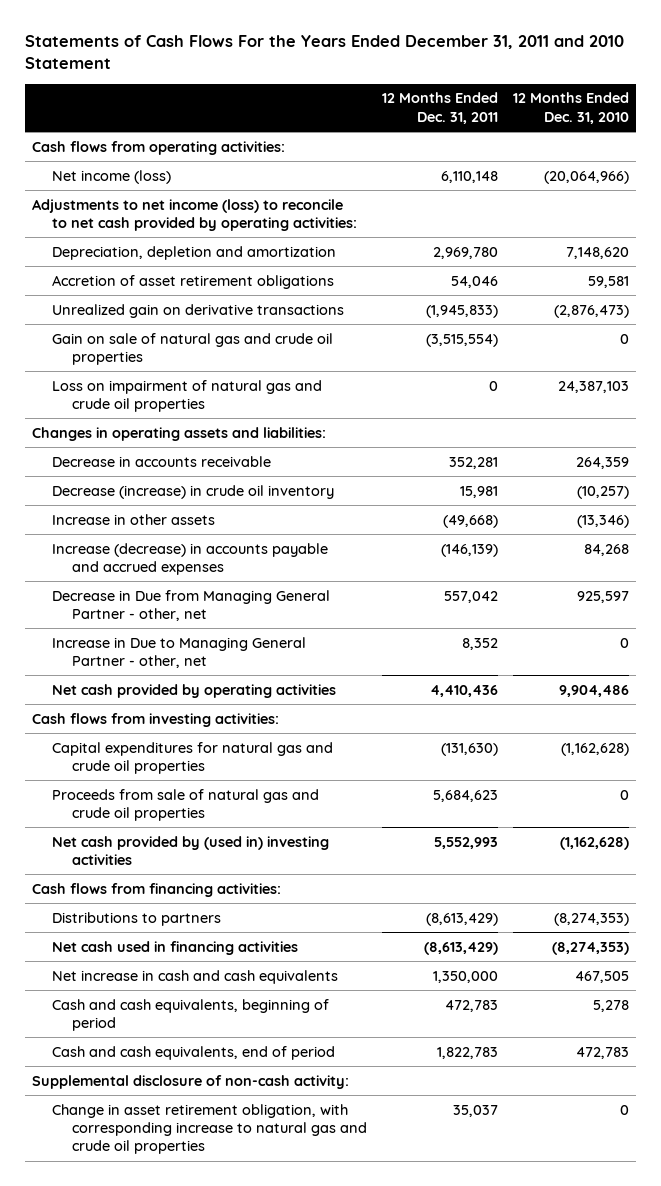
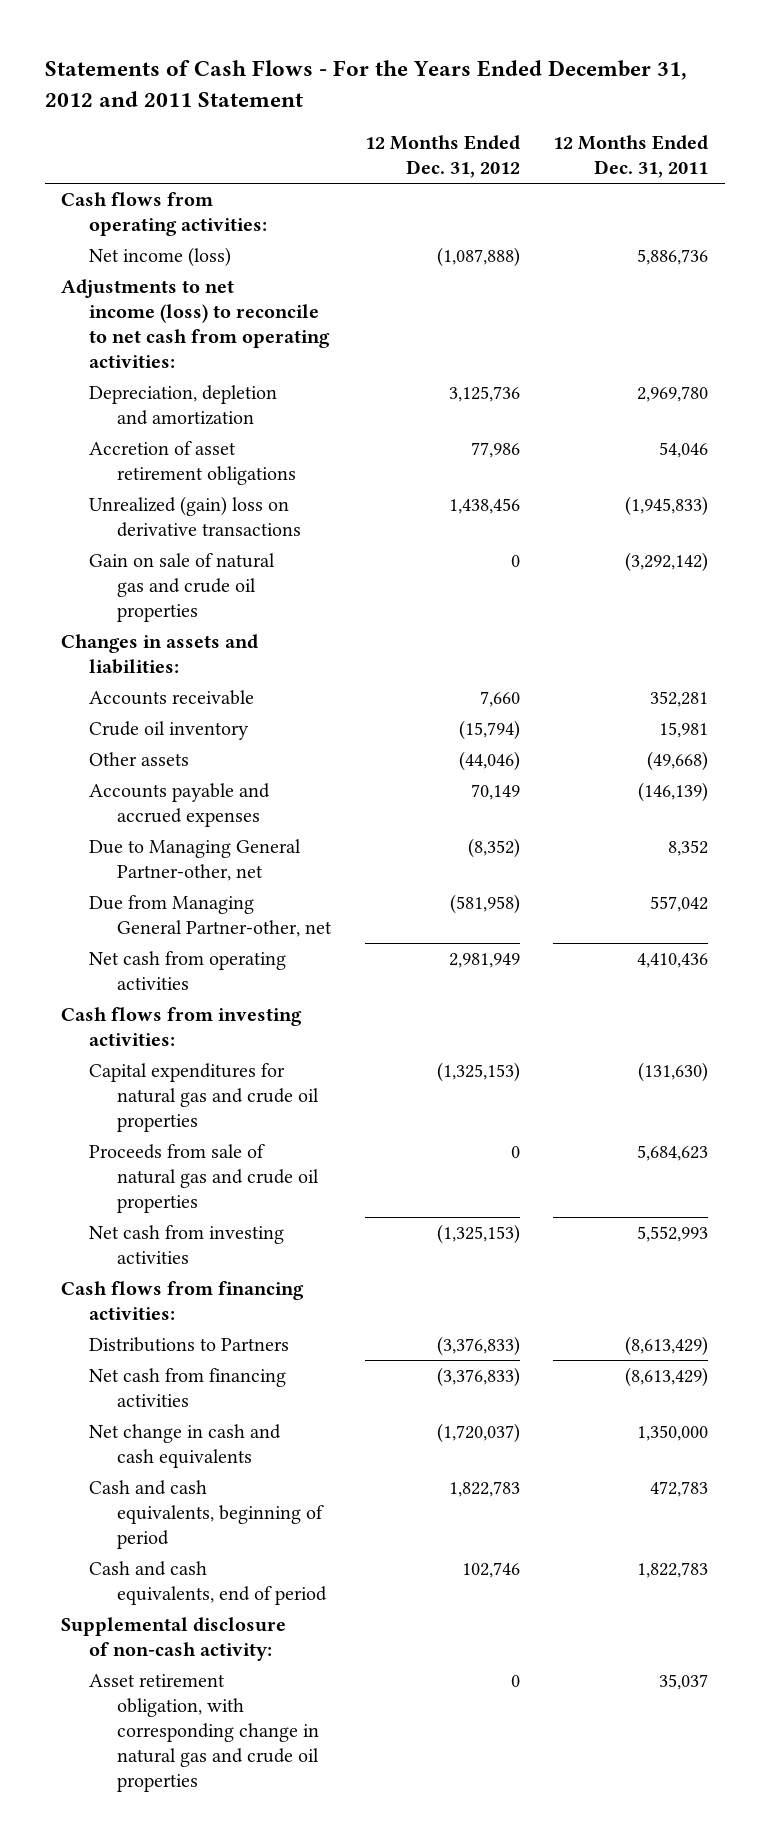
- Statements of Cash Flows For the Years Ended December 31, 2011 and 2010 Statement
+ Statements of Cash Flows - For the Years Ended December 31, 2012 and 2011 Statement
- | 12 Months Ended Dec. 31, 2011 | 12 Months Ended Dec. 31, 2010
+ | 12 Months Ended Dec. 31, 2012 | 12 Months Ended Dec. 31, 2011
- Net income (loss) | 6,110,148 | (20,064,966)
- Adjustments to net income (loss) to reconcile to net cash provided by operating activities:
+ Net income (loss) | (1,087,888) | 5,886,736
+ Adjustments to net income (loss) to reconcile to net cash from operating activities:
- Unrealized gain on derivative transactions | (1,945,833) | (2,876,473)
- Gain on sale of natural gas and crude oil properties | (3,515,554) | 0
- Loss on impairment of natural gas and crude oil properties | 0 | 24,387,103
- Changes in operating assets and liabilities:
- Decrease in accounts receivable | 352,281 | 264,359
- Decrease (increase) in crude oil inventory | 15,981 | (10,257)
- Increase in other assets | (49,668) | (13,346)
- Increase (decrease) in accounts payable and accrued expenses | (146,139) | 84,268
- Decrease in Due from Managing General Partner - other, net | 557,042 | 925,597
- Increase in Due to Managing General Partner - other, net | 8,352 | 0
- Net cash provided by operating activities | 4,410,436 | 9,904,486
+ Unrealized (gain) loss on derivative transactions | 1,438,456 | (1,945,833)
+ Gain on sale of natural gas and crude oil properties | 0 | (3,292,142)
+ Changes in assets and liabilities:
+ Accounts receivable | 7,660 | 352,281
+ Crude oil inventory | (15,794) | 15,981
+ Other assets | (44,046) | (49,668)
+ Accounts payable and accrued expenses | 70,149 | (146,139)
+ Due to Managing General Partner-other, net | (8,352) | 8,352
+ Due from Managing General Partner-other, net | (581,958) | 557,042
+ Net cash from operating activities | 2,981,949 | 4,410,436
- Net cash provided by (used in) investing activities | 5,552,993 | (1,162,628)
+ Net cash from investing activities | (1,325,153) | 5,552,993
- Distributions to partners | (8,613,429) | (8,274,353)
- Net cash used in financing activities | (8,613,429) | (8,274,353)
- Net increase in cash and cash equivalents | 1,350,000 | 467,505
+ Distributions to Partners | (3,376,833) | (8,613,429)
+ Net cash from financing activities | (3,376,833) | (8,613,429)
+ Net change in cash and cash equivalents | (1,720,037) | 1,350,000
- Change in asset retirement obligation, with corresponding increase to natural gas and crude oil properties | 35,037 | 0
+ Asset retirement obligation, with corresponding change in natural gas and crude oil properties | 0 | 35,037

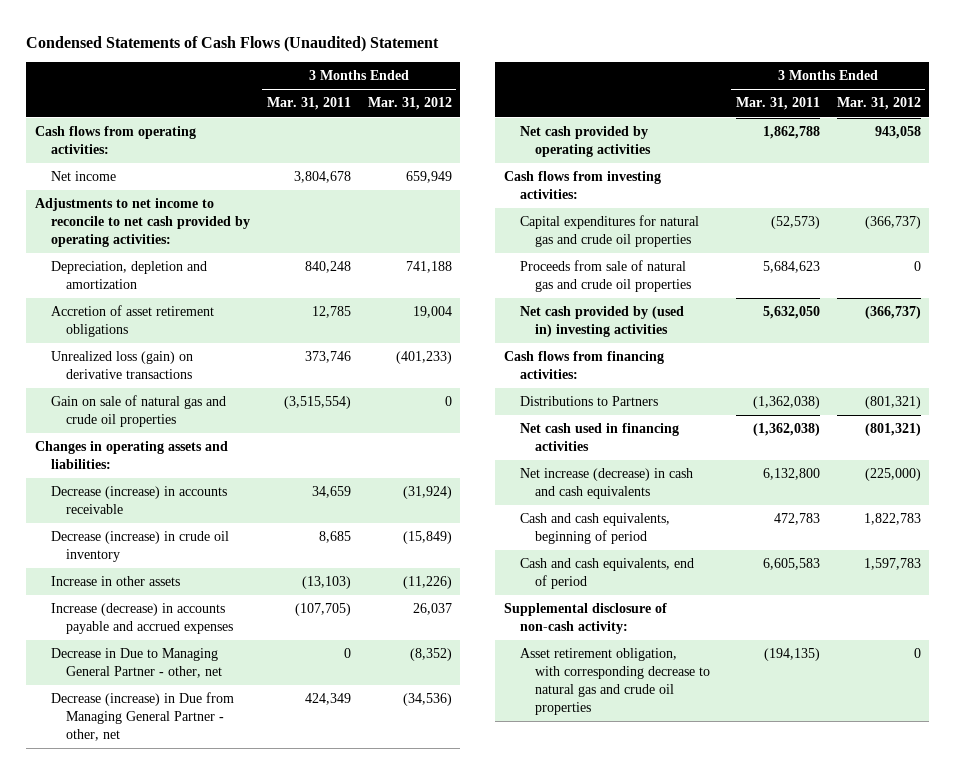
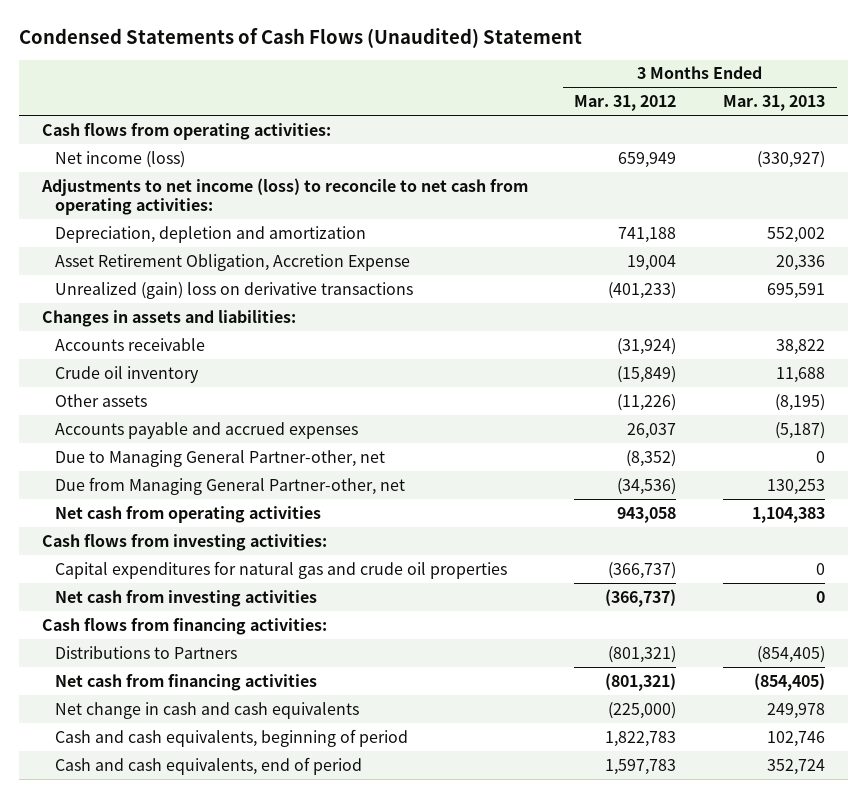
- | 3 Months Ended Mar. 31, 2011 | 3 Months Ended Mar. 31, 2012
+ | 3 Months Ended Mar. 31, 2012 | 3 Months Ended Mar. 31, 2013
- Net income | 3,804,678 | 659,949
- Adjustments to net income to reconcile to net cash provided by operating activities:
+ Net income (loss) | 659,949 | (330,927)
+ Adjustments to net income (loss) to reconcile to net cash from operating activities:
- Accretion of asset retirement obligations | 12,785 | 19,004
- Unrealized loss (gain) on derivative transactions | 373,746 | (401,233)
- Gain on sale of natural gas and crude oil properties | (3,515,554) | 0
- Changes in operating assets and liabilities:
- Decrease (increase) in accounts receivable | 34,659 | (31,924)
- Decrease (increase) in crude oil inventory | 8,685 | (15,849)
- Increase in other assets | (13,103) | (11,226)
- Increase (decrease) in accounts payable and accrued expenses | (107,705) | 26,037
- Decrease in Due to Managing General Partner - other, net | 0 | (8,352)
- Decrease (increase) in Due from Managing General Partner - other, net | 424,349 | (34,536)
- Net cash provided by operating activities | 1,862,788 | 943,058
+ Asset Retirement Obligation, Accretion Expense | 19,004 | 20,336
+ Unrealized (gain) loss on derivative transactions | (401,233) | 695,591
+ Changes in assets and liabilities:
+ Accounts receivable | (31,924) | 38,822
+ Crude oil inventory | (15,849) | 11,688
+ Other assets | (11,226) | (8,195)
+ Accounts payable and accrued expenses | 26,037 | (5,187)
+ Due to Managing General Partner-other, net | (8,352) | 0
+ Due from Managing General Partner-other, net | (34,536) | 130,253
+ Net cash from operating activities | 943,058 | 1,104,383
- Proceeds from sale of natural gas and crude oil properties | 5,684,623 | 0
- Net cash provided by (used in) investing activities | 5,632,050 | (366,737)
+ Net cash from investing activities | (366,737) | 0
- Net cash used in financing activities | (1,362,038) | (801,321)
- Net increase (decrease) in cash and cash equivalents | 6,132,800 | (225,000)
+ Net cash from financing activities | (801,321) | (854,405)
+ Net change in cash and cash equivalents | (225,000) | 249,978
- Supplemental disclosure of non-cash activity:
- Asset retirement obligation, with corresponding decrease to natural gas and crude oil properties | (194,135) | 0

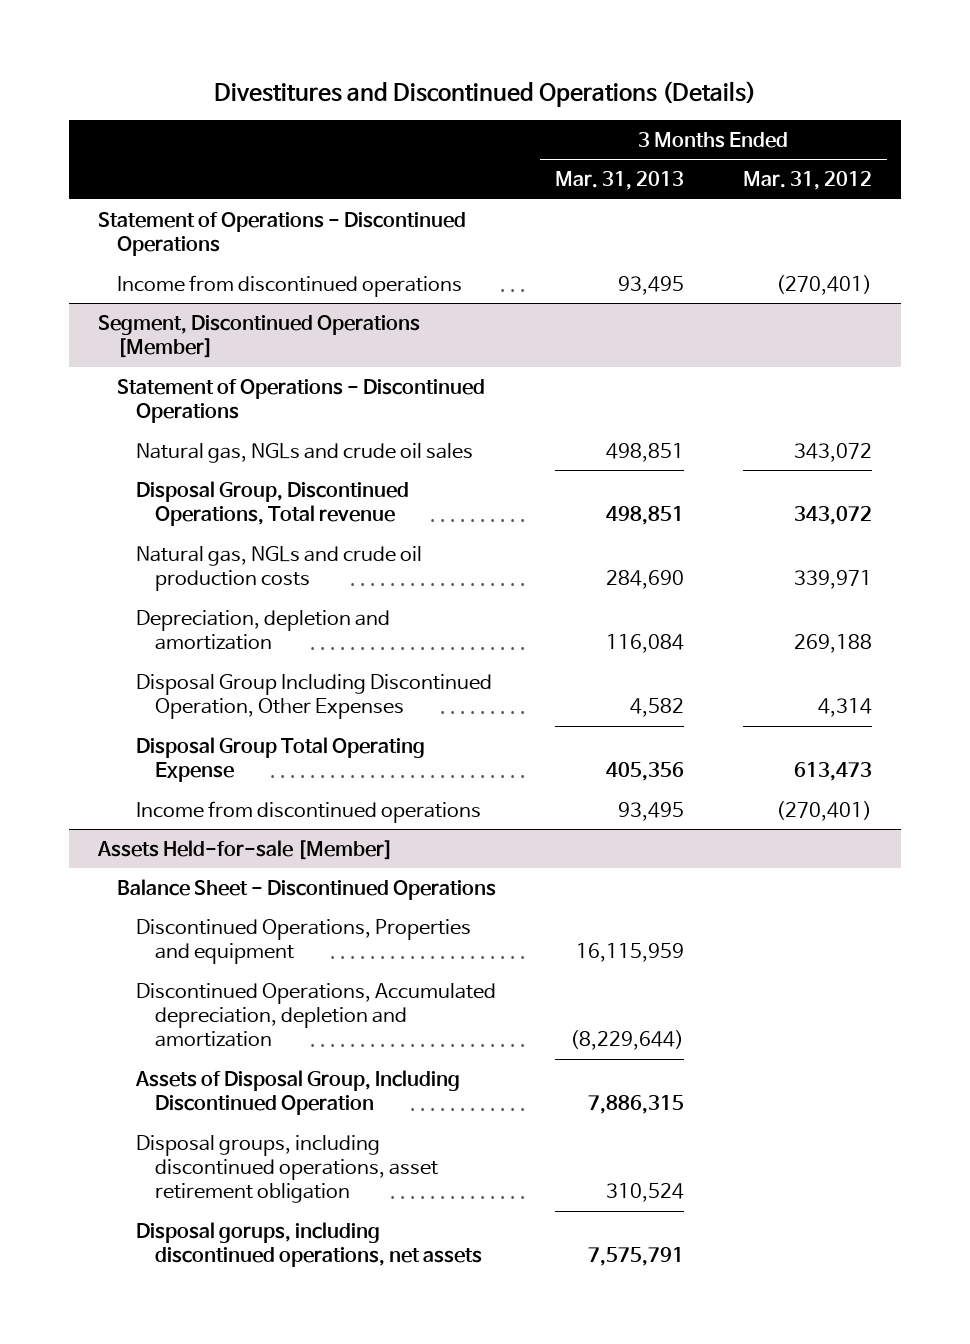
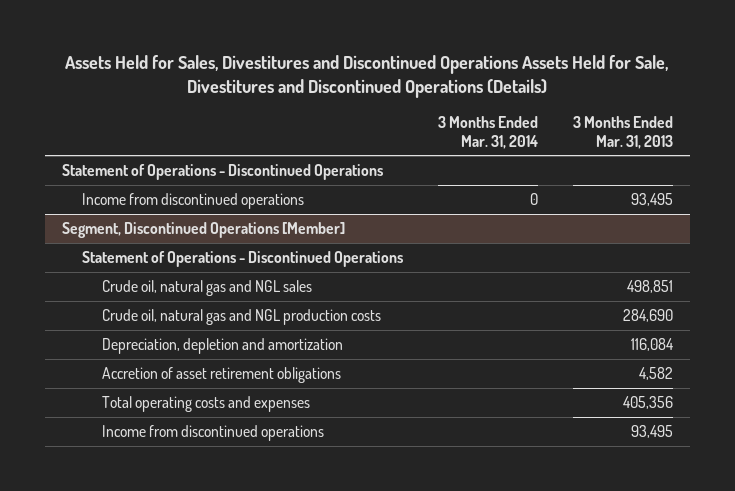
- Divestitures and Discontinued Operations (Details)
+ Assets Held for Sales, Divestitures and Discontinued Operations Assets Held for Sale, Divestitures and Discontinued Operations (Details)
- | 3 Months Ended Mar. 31, 2013 | 3 Months Ended Mar. 31, 2012
+ | 3 Months Ended Mar. 31, 2014 | 3 Months Ended Mar. 31, 2013
@ Segment, Discontinued Operations [Member]
- Natural gas, NGLs and crude oil sales | 498,851 | 343,072
- Disposal Group, Discontinued Operations, Total revenue | 498,851 | 343,072
- Natural gas, NGLs and crude oil production costs | 284,690 | 339,971
+ Crude oil, natural gas and NGL sales | | 498,851
+ Crude oil, natural gas and NGL production costs | | 284,690
- Disposal Group Including Discontinued Operation, Other Expenses | 4,582 | 4,314
- Disposal Group Total Operating Expense | 405,356 | 613,473
+ Accretion of asset retirement obligations | | 4,582
+ Total operating costs and expenses | | 405,356
- Assets Held-for-sale [Member]
- Balance Sheet - Discontinued Operations
- Discontinued Operations, Properties and equipment | 16,115,959 |
- Discontinued Operations, Accumulated depreciation, depletion and amortization | (8,229,644) |
- Assets of Disposal Group, Including Discontinued Operation | 7,886,315 |
- Disposal groups, including discontinued operations, asset retirement obligation | 310,524 |
- Disposal gorups, including discontinued operations, net assets | 7,575,791 |

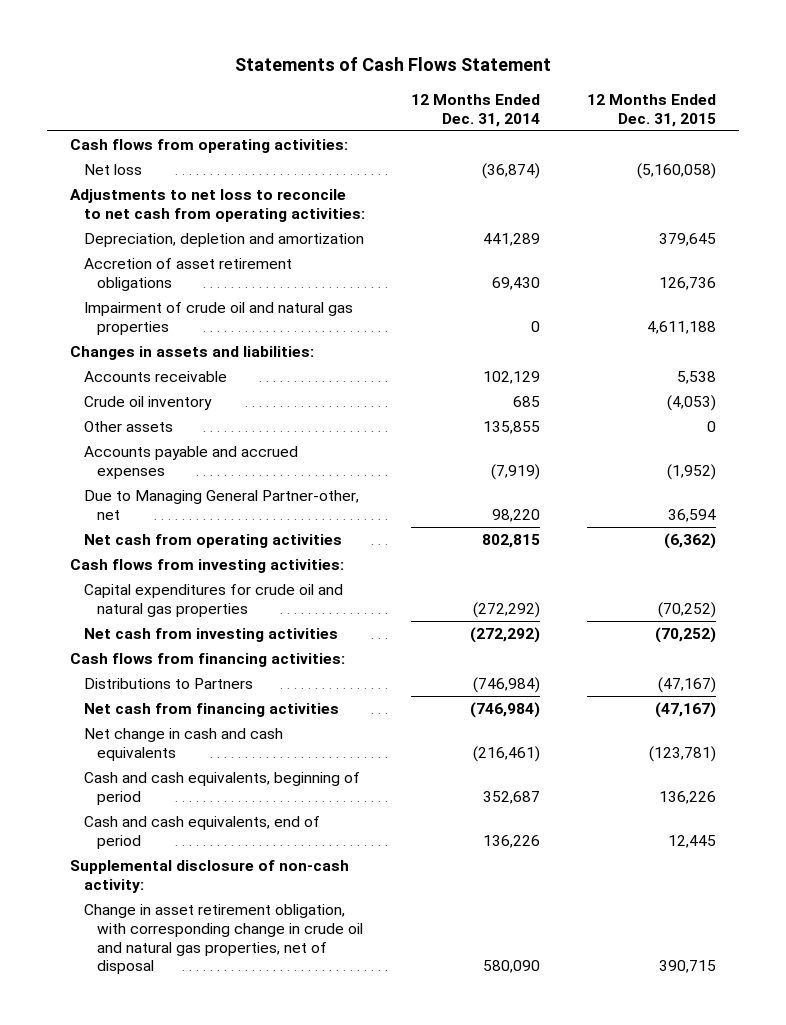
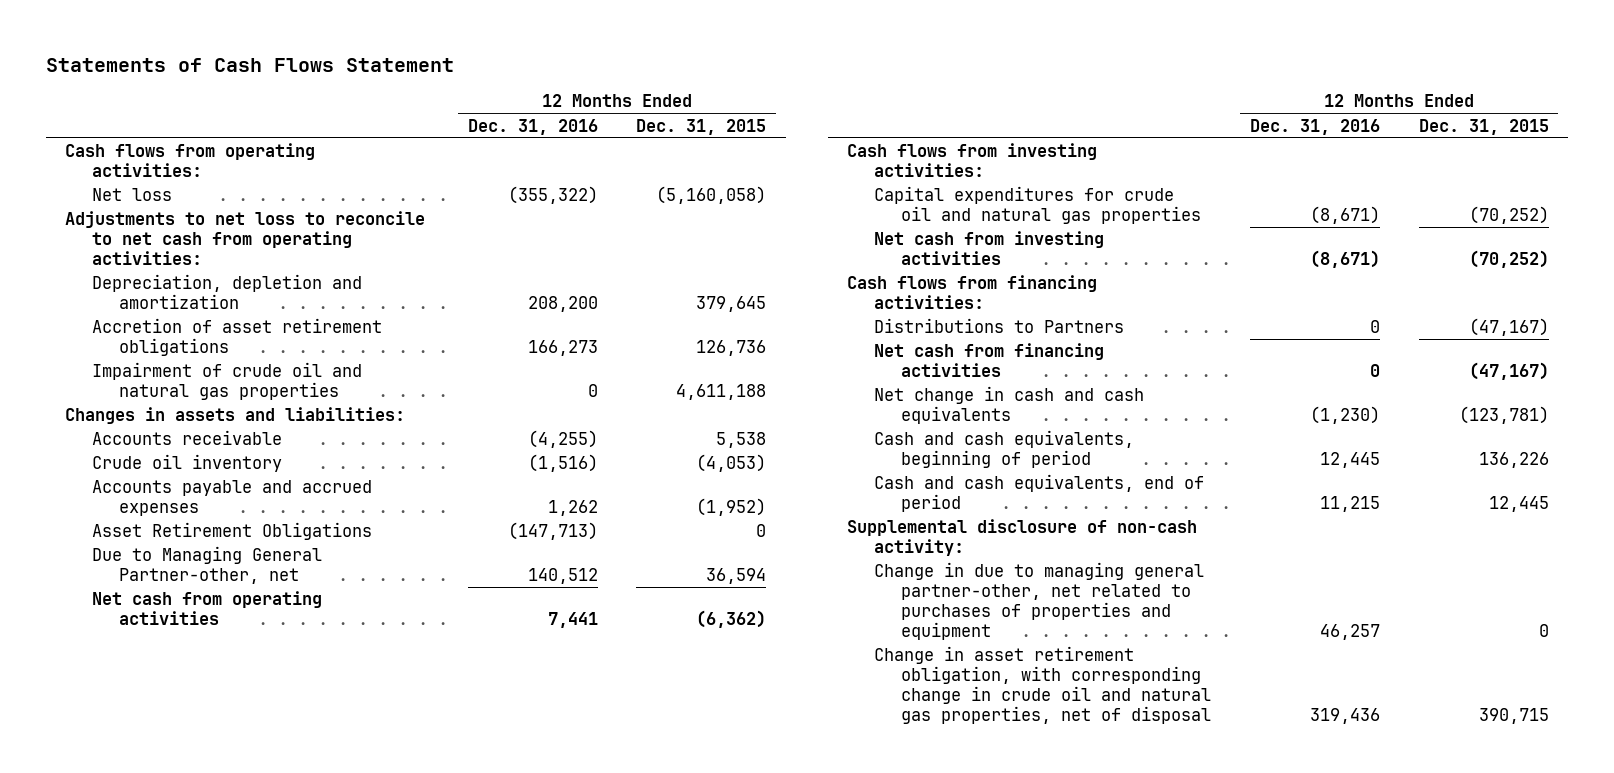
- | 12 Months Ended Dec. 31, 2014 | 12 Months Ended Dec. 31, 2015
+ | 12 Months Ended Dec. 31, 2016 | 12 Months Ended Dec. 31, 2015
- Other assets | 135,855 | 0
+ Asset Retirement Obligations | (147,713) | 0
+ Change in due to managing general partner-other, net related to purchases of properties and equipment | 46,257 | 0

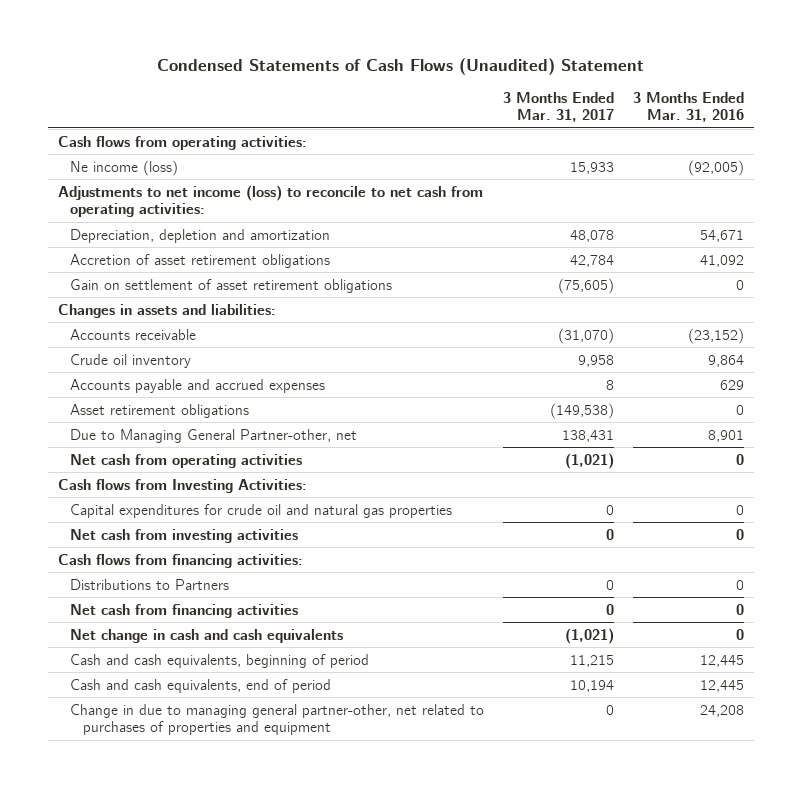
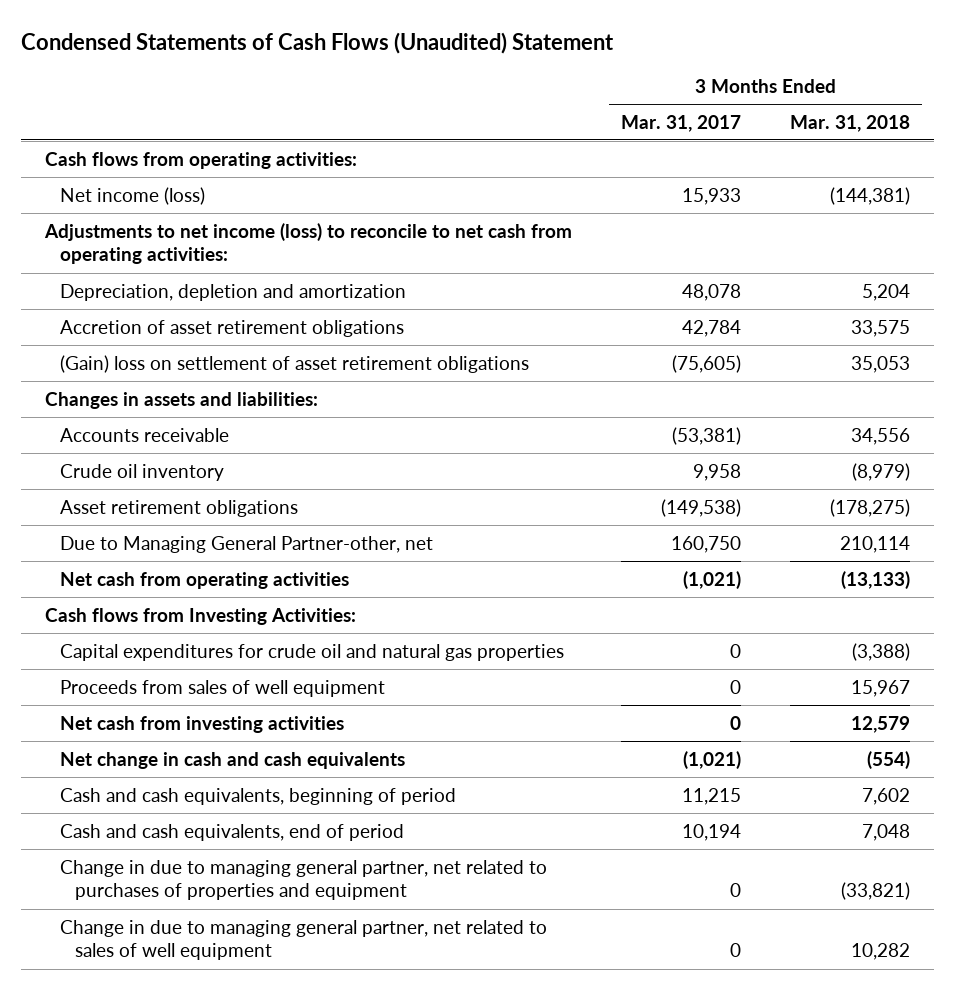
- | 3 Months Ended Mar. 31, 2017 | 3 Months Ended Mar. 31, 2016
+ | 3 Months Ended Mar. 31, 2017 | 3 Months Ended Mar. 31, 2018
- Ne income (loss) | 15,933 | (92,005)
+ Net income (loss) | 15,933 | (144,381)
- Gain on settlement of asset retirement obligations | (75,605) | 0
+ (Gain) loss on settlement of asset retirement obligations | (75,605) | 35,053
- Accounts receivable | (31,070) | (23,152)
+ Accounts receivable | (53,381) | 34,556
- Accounts payable and accrued expenses | 8 | 629
- Due to Managing General Partner-other, net | 138,431 | 8,901
+ Due to Managing General Partner-other, net | 160,750 | 210,114
+ Proceeds from sales of well equipment | 0 | 15,967
- Cash flows from financing activities:
- Distributions to Partners | 0 | 0
- Net cash from financing activities | 0 | 0
- Change in due to managing general partner-other, net related to purchases of properties and equipment | 0 | 24,208
+ Change in due to managing general partner, net related to purchases of properties and equipment | 0 | (33,821)
+ Change in due to managing general partner, net related to sales of well equipment | 0 | 10,282

